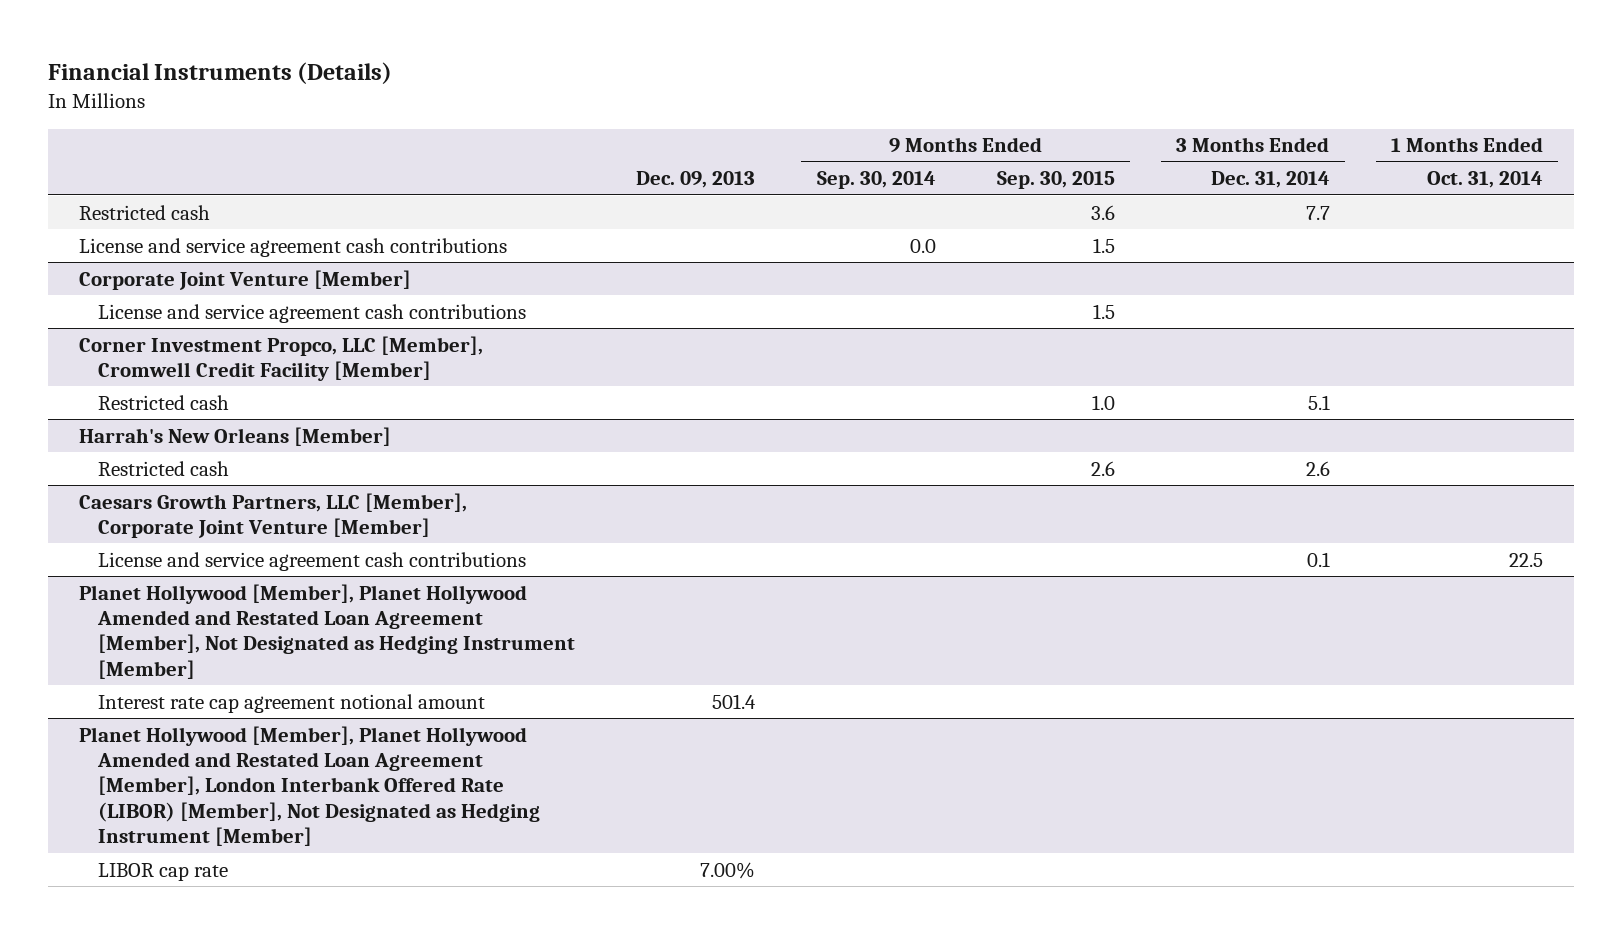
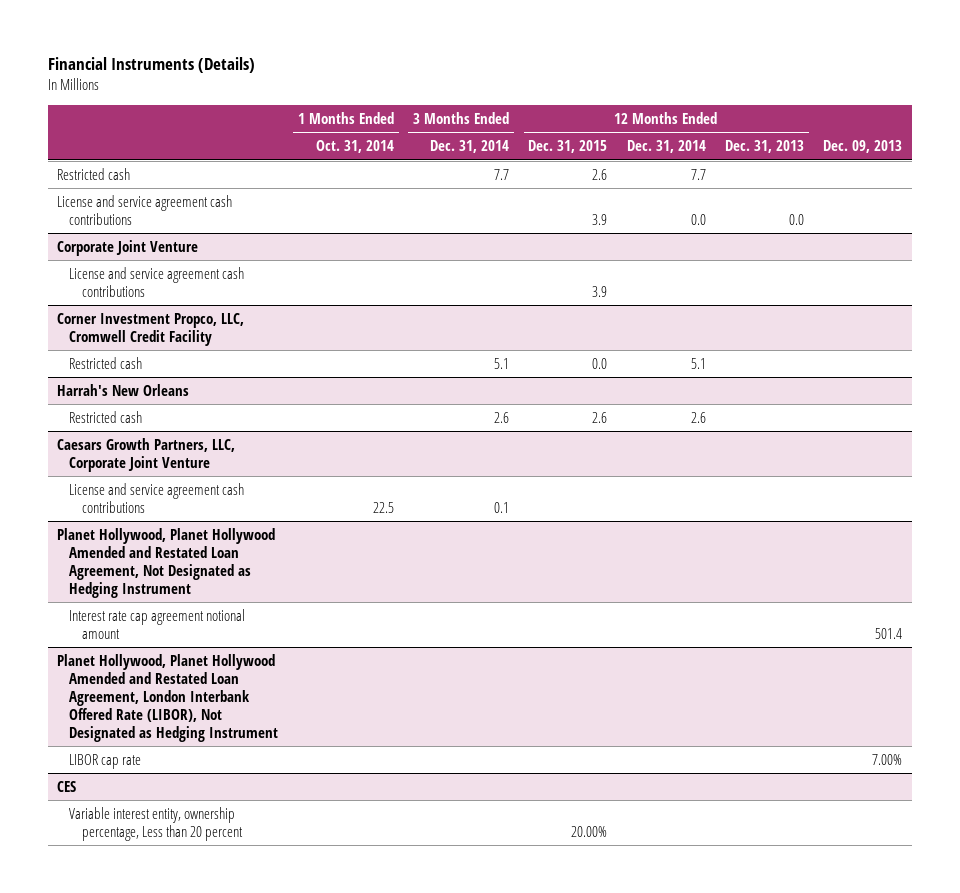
- | Dec. 09, 2013 | 9 Months Ended Sep. 30, 2014 | 9 Months Ended Sep. 30, 2015 | 3 Months Ended Dec. 31, 2014 | 1 Months Ended Oct. 31, 2014
+ | 1 Months Ended Oct. 31, 2014 | 3 Months Ended Dec. 31, 2014 | 12 Months Ended Dec. 31, 2015 | 12 Months Ended Dec. 31, 2014 | 12 Months Ended Dec. 31, 2013 | Dec. 09, 2013
- Corporate Joint Venture [Member]
+ Corporate Joint Venture
- Corner Investment Propco, LLC [Member], Cromwell Credit Facility [Member]
+ Corner Investment Propco, LLC, Cromwell Credit Facility
- Harrah's New Orleans [Member]
+ Harrah's New Orleans
- Caesars Growth Partners, LLC [Member], Corporate Joint Venture [Member]
+ Caesars Growth Partners, LLC, Corporate Joint Venture
- Planet Hollywood [Member], Planet Hollywood Amended and Restated Loan Agreement [Member], Not Designated as Hedging Instrument [Member]
+ Planet Hollywood, Planet Hollywood Amended and Restated Loan Agreement, Not Designated as Hedging Instrument
- Planet Hollywood [Member], Planet Hollywood Amended and Restated Loan Agreement [Member], London Interbank Offered Rate (LIBOR) [Member], Not Designated as Hedging Instrument [Member]
+ Planet Hollywood, Planet Hollywood Amended and Restated Loan Agreement, London Interbank Offered Rate (LIBOR), Not Designated as Hedging Instrument
+ CES
+ Variable interest entity, ownership percentage, Less than 20 percent | | | 20.00% | | |

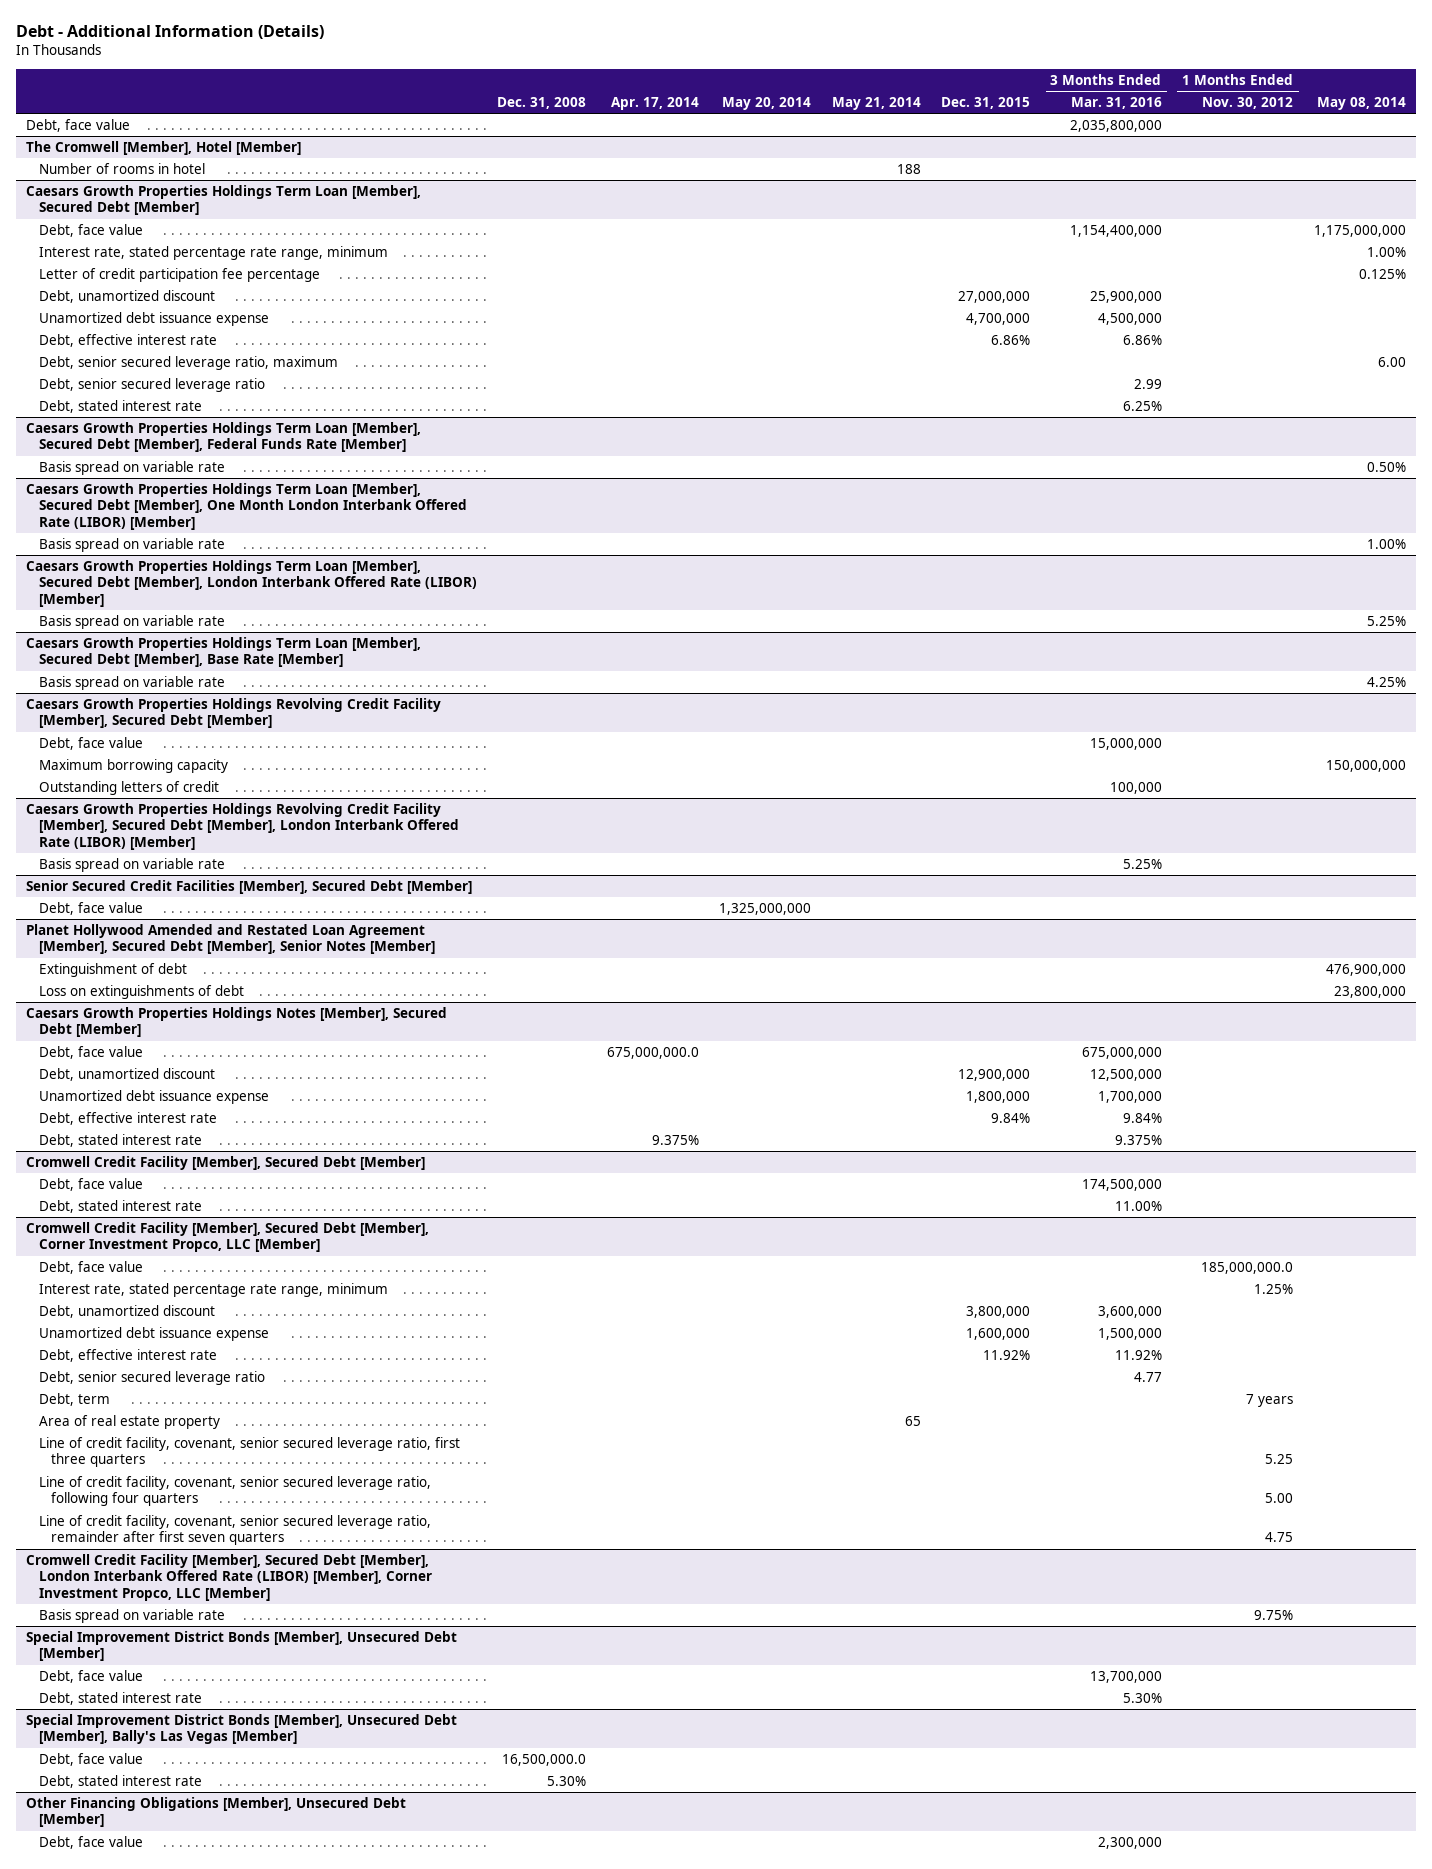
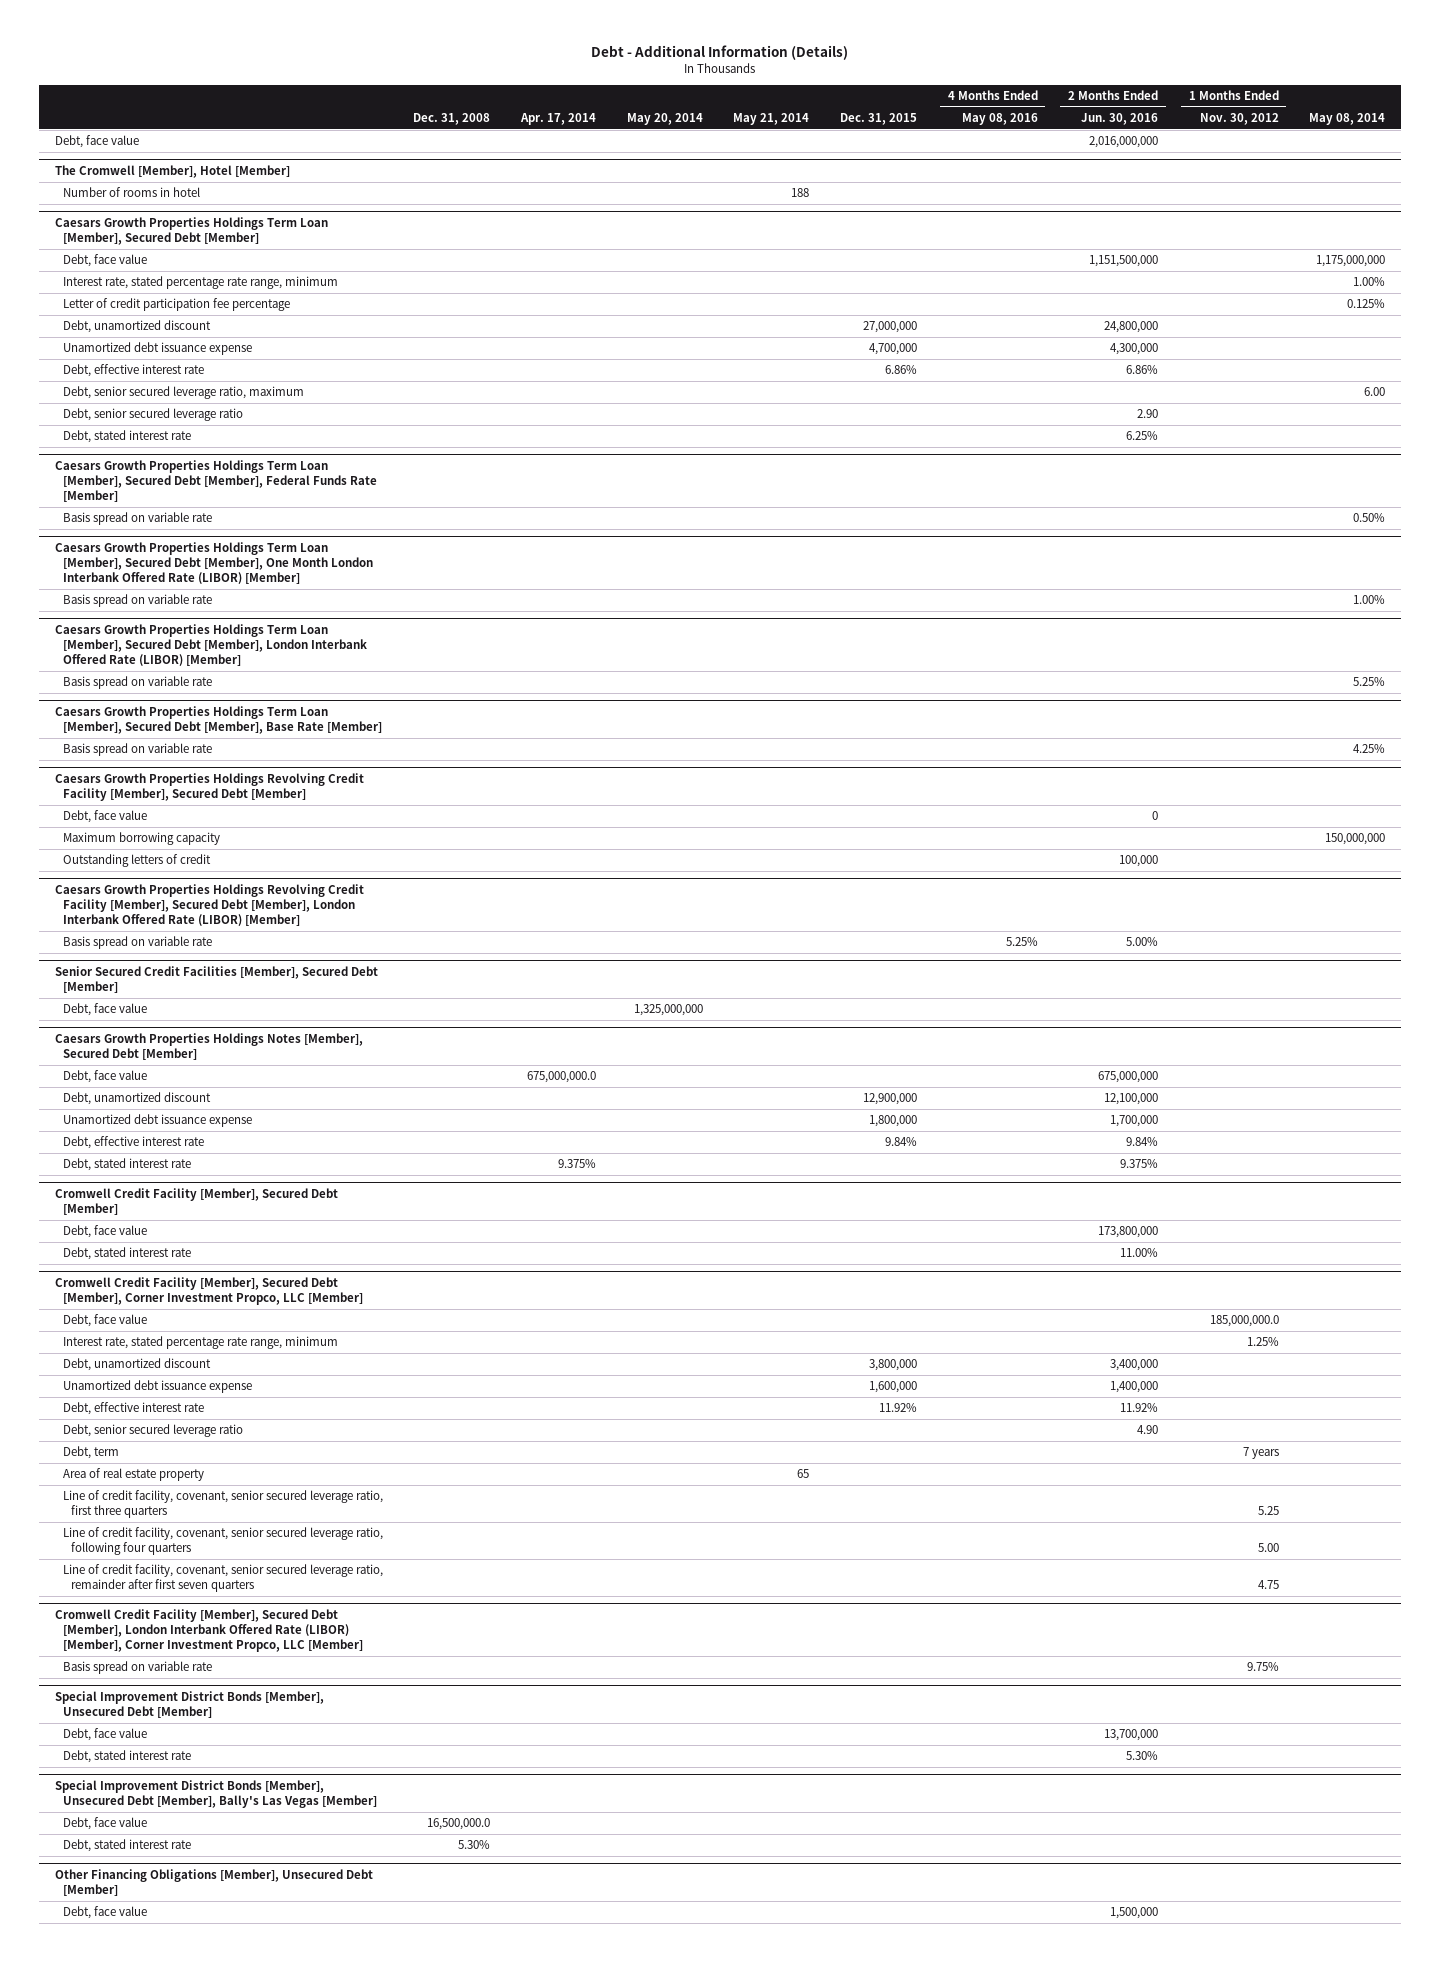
- | Dec. 31, 2008 | Apr. 17, 2014 | May 20, 2014 | May 21, 2014 | Dec. 31, 2015 | 3 Months Ended Mar. 31, 2016 | 1 Months Ended Nov. 30, 2012 | May 08, 2014
+ | Dec. 31, 2008 | Apr. 17, 2014 | May 20, 2014 | May 21, 2014 | Dec. 31, 2015 | 4 Months Ended May 08, 2016 | 2 Months Ended Jun. 30, 2016 | 1 Months Ended Nov. 30, 2012 | May 08, 2014
- Planet Hollywood Amended and Restated Loan Agreement [Member], Secured Debt [Member], Senior Notes [Member]
- Extinguishment of debt | | | | | | | | 476,900,000
- Loss on extinguishments of debt | | | | | | | | 23,800,000

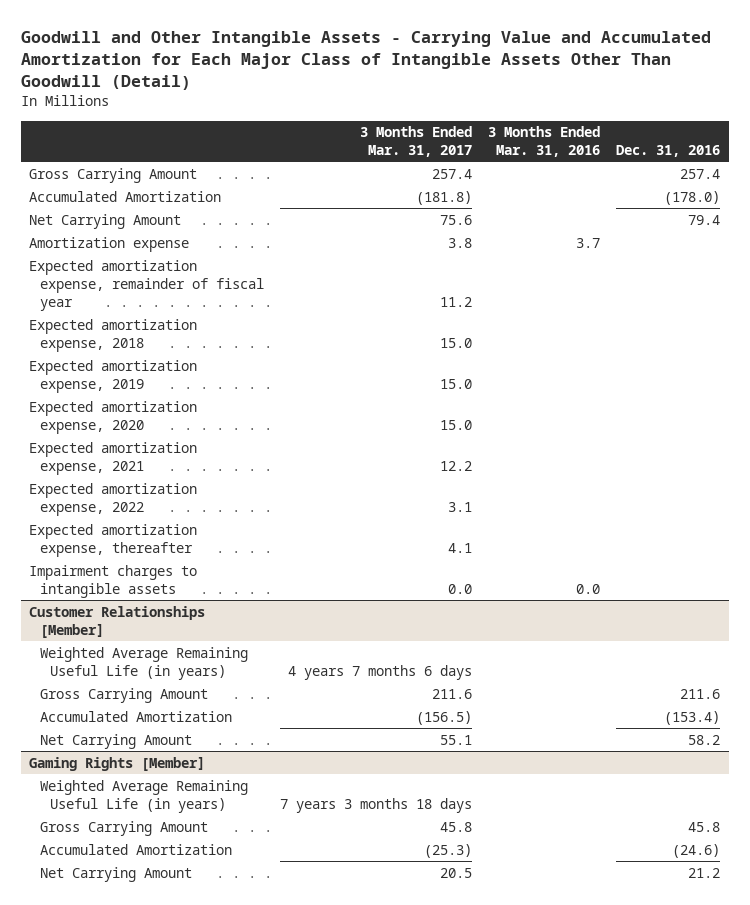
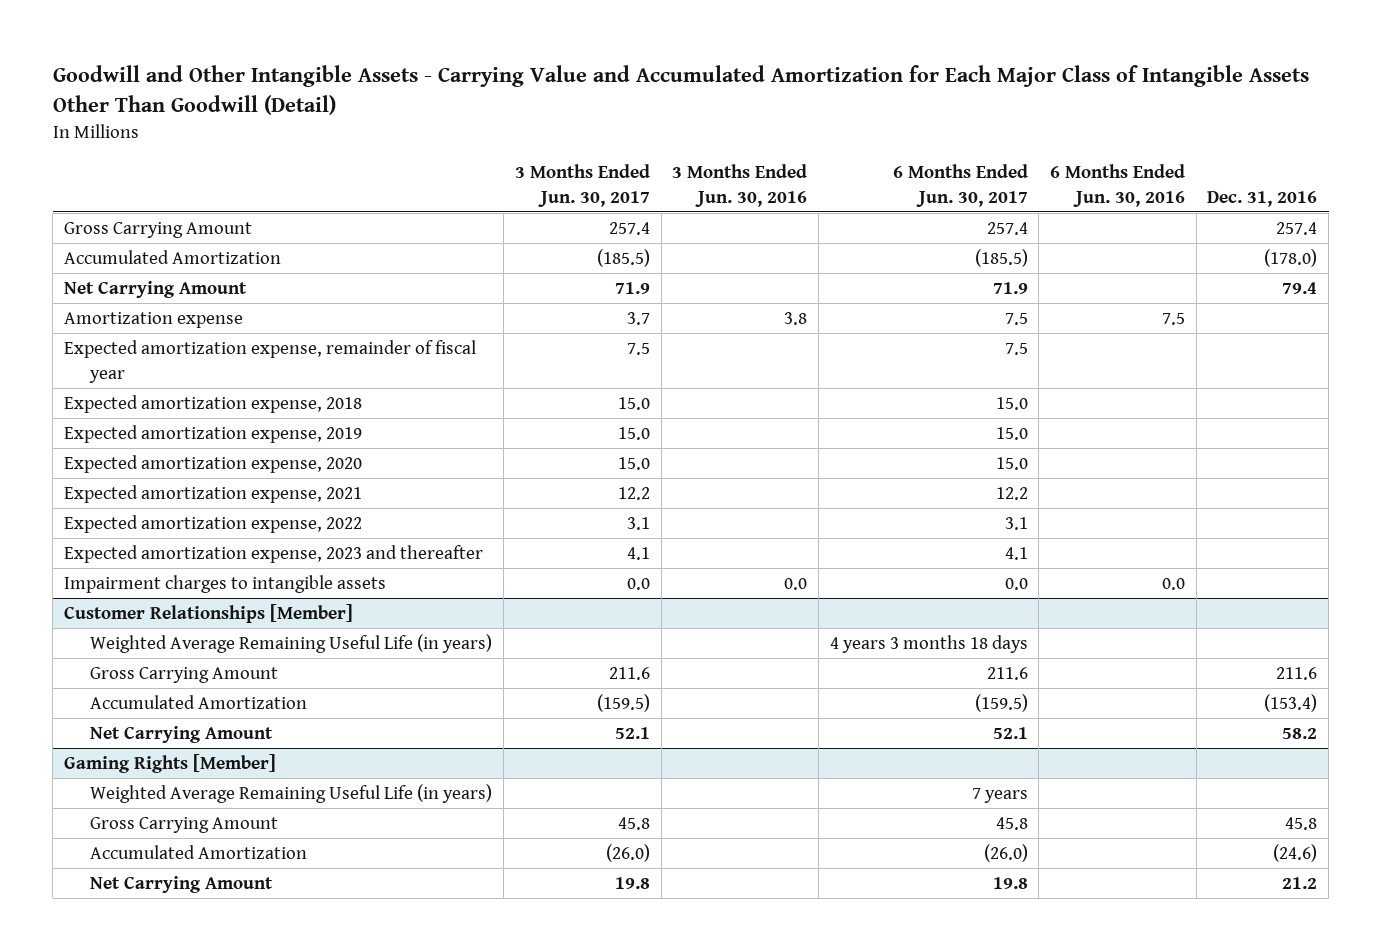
- | 3 Months Ended Mar. 31, 2017 | 3 Months Ended Mar. 31, 2016 | Dec. 31, 2016
+ | 3 Months Ended Jun. 30, 2017 | 3 Months Ended Jun. 30, 2016 | 6 Months Ended Jun. 30, 2017 | 6 Months Ended Jun. 30, 2016 | Dec. 31, 2016
- Expected amortization expense, thereafter | 4.1 | |
+ Expected amortization expense, 2023 and thereafter | 4.1 | | 4.1 | |

